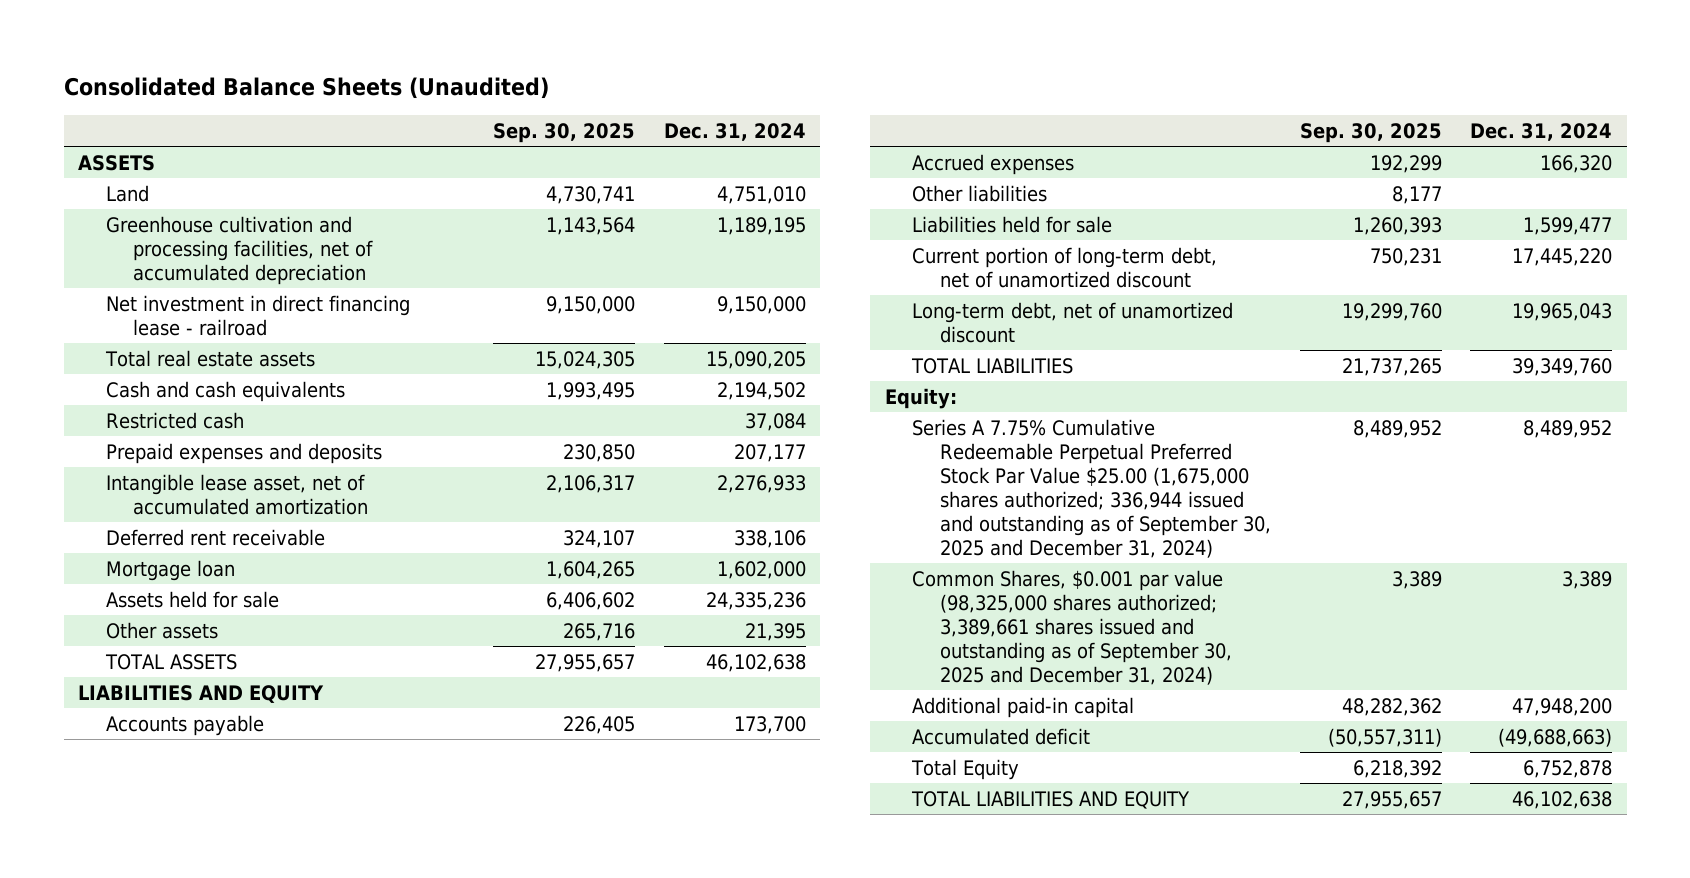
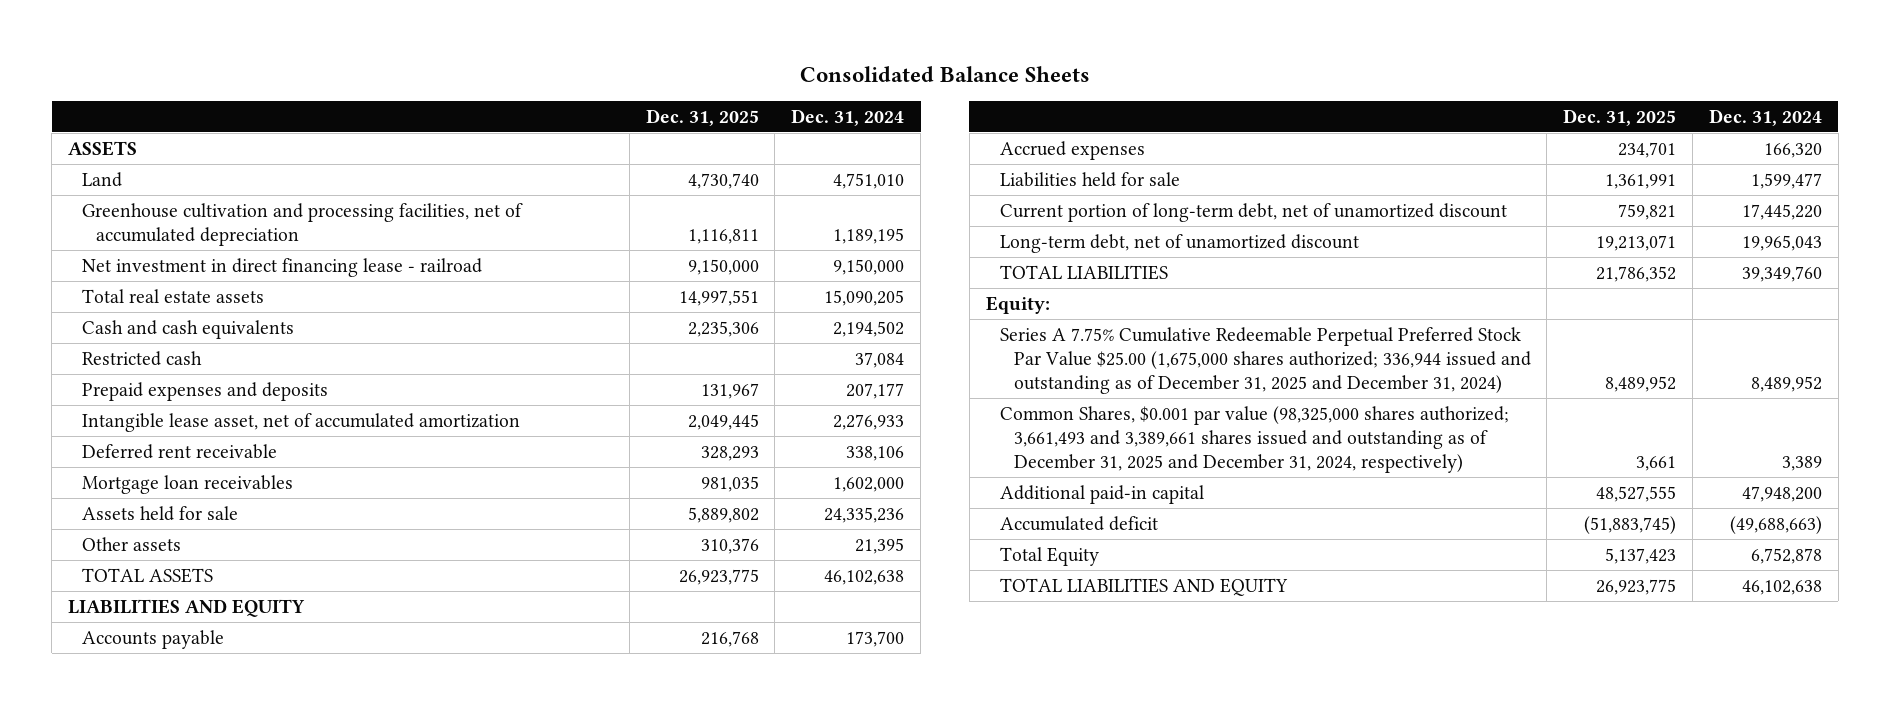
- Consolidated Balance Sheets (Unaudited)
+ Consolidated Balance Sheets
- | Sep. 30, 2025 | Dec. 31, 2024
+ | Dec. 31, 2025 | Dec. 31, 2024
- Mortgage loan | 1,604,265 | 1,602,000
+ Mortgage loan receivables | 981,035 | 1,602,000
- Other liabilities | 8,177 |
- Series A 7.75% Cumulative Redeemable Perpetual Preferred Stock Par Value $25.00 (1,675,000 shares authorized; 336,944 issued and outstanding as of September 30, 2025 and December 31, 2024) | 8,489,952 | 8,489,952
- Common Shares, $0.001 par value (98,325,000 shares authorized; 3,389,661 shares issued and outstanding as of September 30, 2025 and December 31, 2024) | 3,389 | 3,389
+ Series A 7.75% Cumulative Redeemable Perpetual Preferred Stock Par Value $25.00 (1,675,000 shares authorized; 336,944 issued and outstanding as of December 31, 2025 and December 31, 2024) | 8,489,952 | 8,489,952
+ Common Shares, $0.001 par value (98,325,000 shares authorized; 3,661,493 and 3,389,661 shares issued and outstanding as of December 31, 2025 and December 31, 2024, respectively) | 3,661 | 3,389

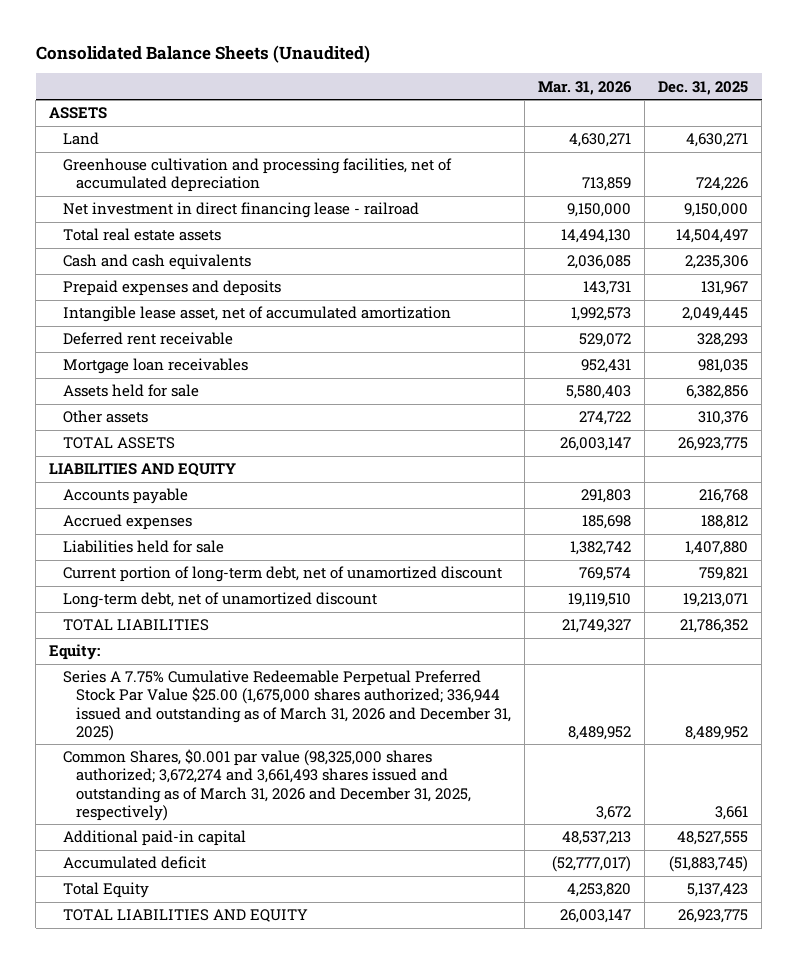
- Consolidated Balance Sheets
+ Consolidated Balance Sheets (Unaudited)
- | Dec. 31, 2025 | Dec. 31, 2024
+ | Mar. 31, 2026 | Dec. 31, 2025
- Land | 4,730,740 | 4,751,010
- Greenhouse cultivation and processing facilities, net of accumulated depreciation | 1,116,811 | 1,189,195
+ Land | 4,630,271 | 4,630,271
+ Greenhouse cultivation and processing facilities, net of accumulated depreciation | 713,859 | 724,226
- Total real estate assets | 14,997,551 | 15,090,205
+ Total real estate assets | 14,494,130 | 14,504,497
- Restricted cash | | 37,084
- Assets held for sale | 5,889,802 | 24,335,236
+ Assets held for sale | 5,580,403 | 6,382,856
- Accrued expenses | 234,701 | 166,320
- Liabilities held for sale | 1,361,991 | 1,599,477
+ Accrued expenses | 185,698 | 188,812
+ Liabilities held for sale | 1,382,742 | 1,407,880
- Series A 7.75% Cumulative Redeemable Perpetual Preferred Stock Par Value $25.00 (1,675,000 shares authorized; 336,944 issued and outstanding as of December 31, 2025 and December 31, 2024) | 8,489,952 | 8,489,952
- Common Shares, $0.001 par value (98,325,000 shares authorized; 3,661,493 and 3,389,661 shares issued and outstanding as of December 31, 2025 and December 31, 2024, respectively) | 3,661 | 3,389
+ Series A 7.75% Cumulative Redeemable Perpetual Preferred Stock Par Value $25.00 (1,675,000 shares authorized; 336,944 issued and outstanding as of March 31, 2026 and December 31, 2025) | 8,489,952 | 8,489,952
+ Common Shares, $0.001 par value (98,325,000 shares authorized; 3,672,274 and 3,661,493 shares issued and outstanding as of March 31, 2026 and December 31, 2025, respectively) | 3,672 | 3,661

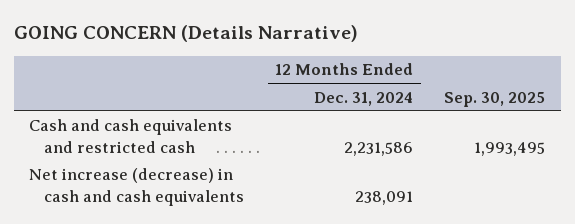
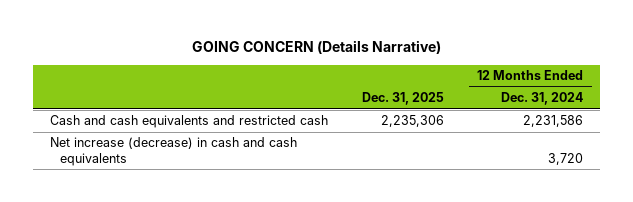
- | 12 Months Ended Dec. 31, 2024 | Sep. 30, 2025
+ | Dec. 31, 2025 | 12 Months Ended Dec. 31, 2024
- Net increase (decrease) in cash and cash equivalents | 238,091 |
+ Net increase (decrease) in cash and cash equivalents | | 3,720

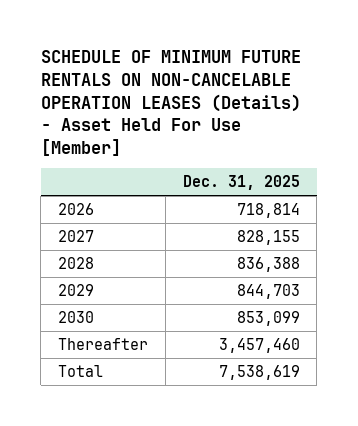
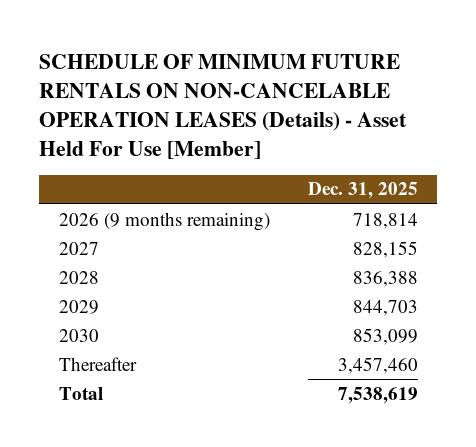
- 2026 | 718,814
+ 2026 (9 months remaining) | 718,814

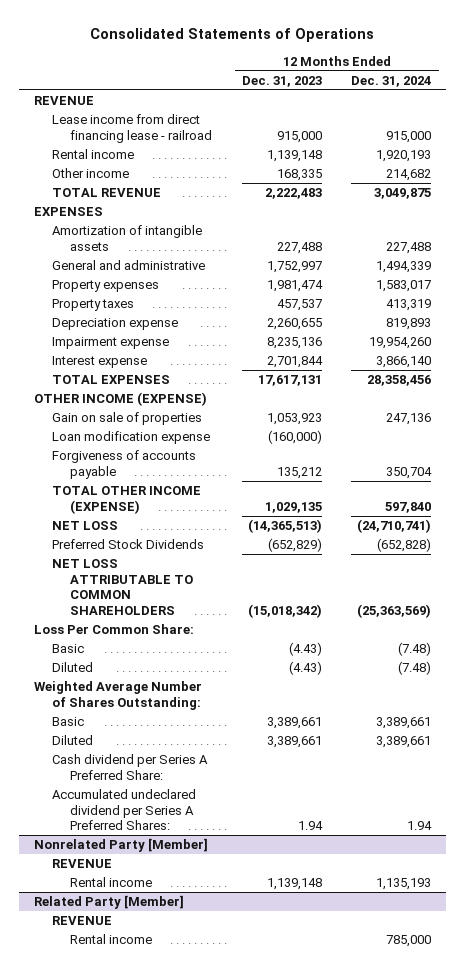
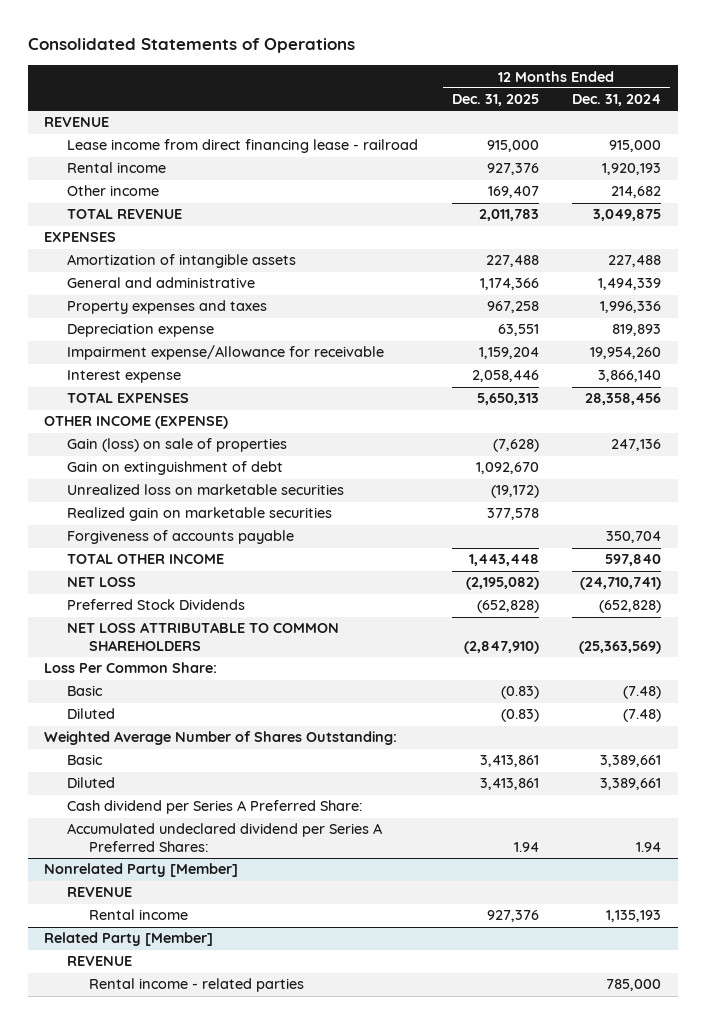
- | 12 Months Ended Dec. 31, 2023 | 12 Months Ended Dec. 31, 2024
+ | 12 Months Ended Dec. 31, 2025 | 12 Months Ended Dec. 31, 2024
- Property expenses | 1,981,474 | 1,583,017
- Property taxes | 457,537 | 413,319
+ Property expenses and taxes | 967,258 | 1,996,336
- Impairment expense | 8,235,136 | 19,954,260
+ Impairment expense/Allowance for receivable | 1,159,204 | 19,954,260
- Gain on sale of properties | 1,053,923 | 247,136
- Loan modification expense | (160,000) |
+ Gain (loss) on sale of properties | (7,628) | 247,136
+ Gain on extinguishment of debt | 1,092,670 |
+ Unrealized loss on marketable securities | (19,172) |
+ Realized gain on marketable securities | 377,578 |
- TOTAL OTHER INCOME (EXPENSE) | 1,029,135 | 597,840
+ TOTAL OTHER INCOME | 1,443,448 | 597,840
@ Related Party [Member]
- Rental income | | 785,000
+ Rental income - related parties | | 785,000

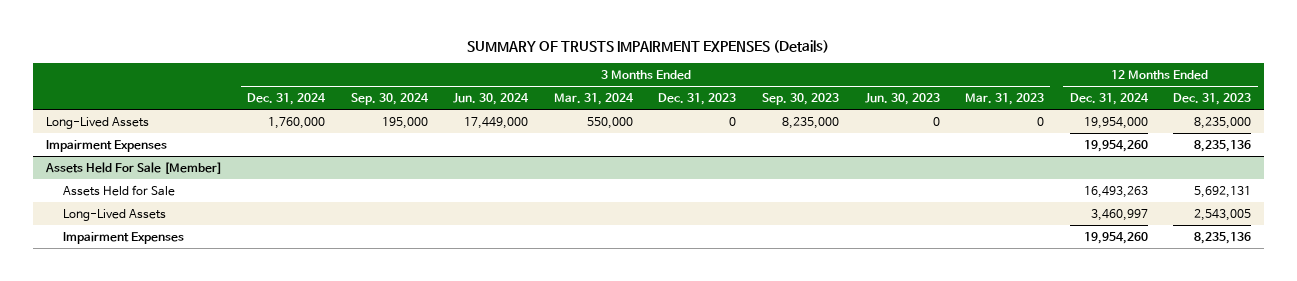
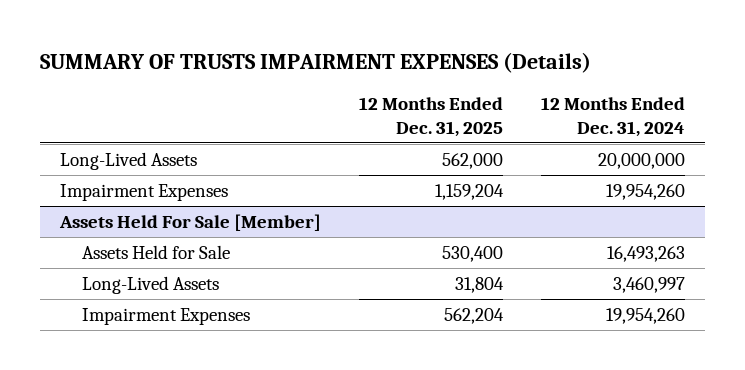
- | 3 Months Ended Dec. 31, 2024 | 3 Months Ended Sep. 30, 2024 | 3 Months Ended Jun. 30, 2024 | 3 Months Ended Mar. 31, 2024 | 3 Months Ended Dec. 31, 2023 | 3 Months Ended Sep. 30, 2023 | 3 Months Ended Jun. 30, 2023 | 3 Months Ended Mar. 31, 2023 | 12 Months Ended Dec. 31, 2024 | 12 Months Ended Dec. 31, 2023
+ | 12 Months Ended Dec. 31, 2025 | 12 Months Ended Dec. 31, 2024
- Long-Lived Assets | 1,760,000 | 195,000 | 17,449,000 | 550,000 | 0 | 8,235,000 | 0 | 0 | 19,954,000 | 8,235,000
+ Long-Lived Assets | 562,000 | 20,000,000

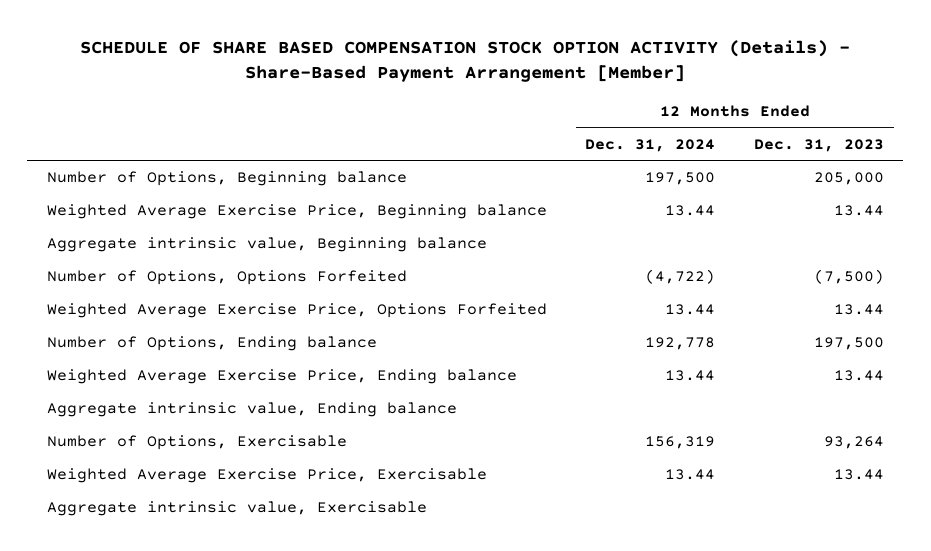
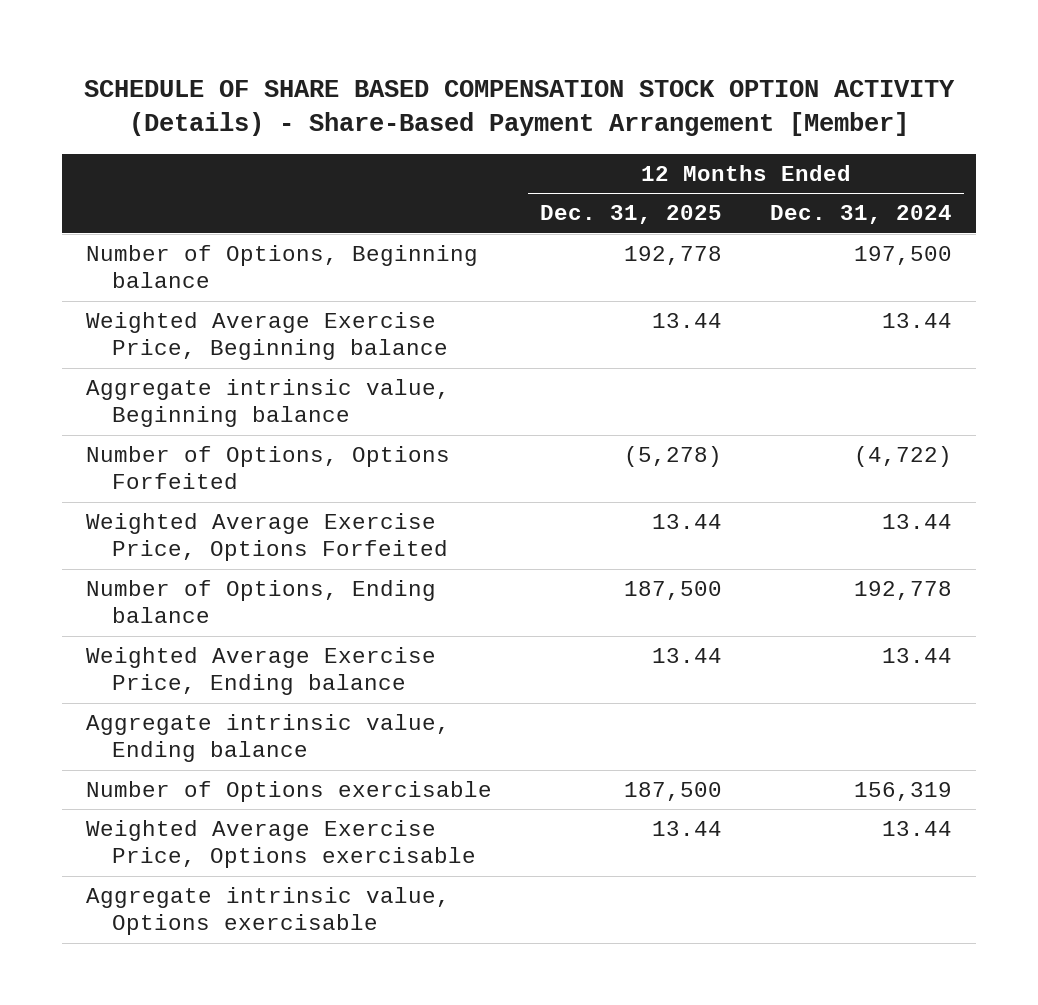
- | 12 Months Ended Dec. 31, 2024 | 12 Months Ended Dec. 31, 2023
+ | 12 Months Ended Dec. 31, 2025 | 12 Months Ended Dec. 31, 2024
- Number of Options, Exercisable | 156,319 | 93,264
- Weighted Average Exercise Price, Exercisable | 13.44 | 13.44
- Aggregate intrinsic value, Exercisable
+ Number of Options exercisable | 187,500 | 156,319
+ Weighted Average Exercise Price, Options exercisable | 13.44 | 13.44
+ Aggregate intrinsic value, Options exercisable

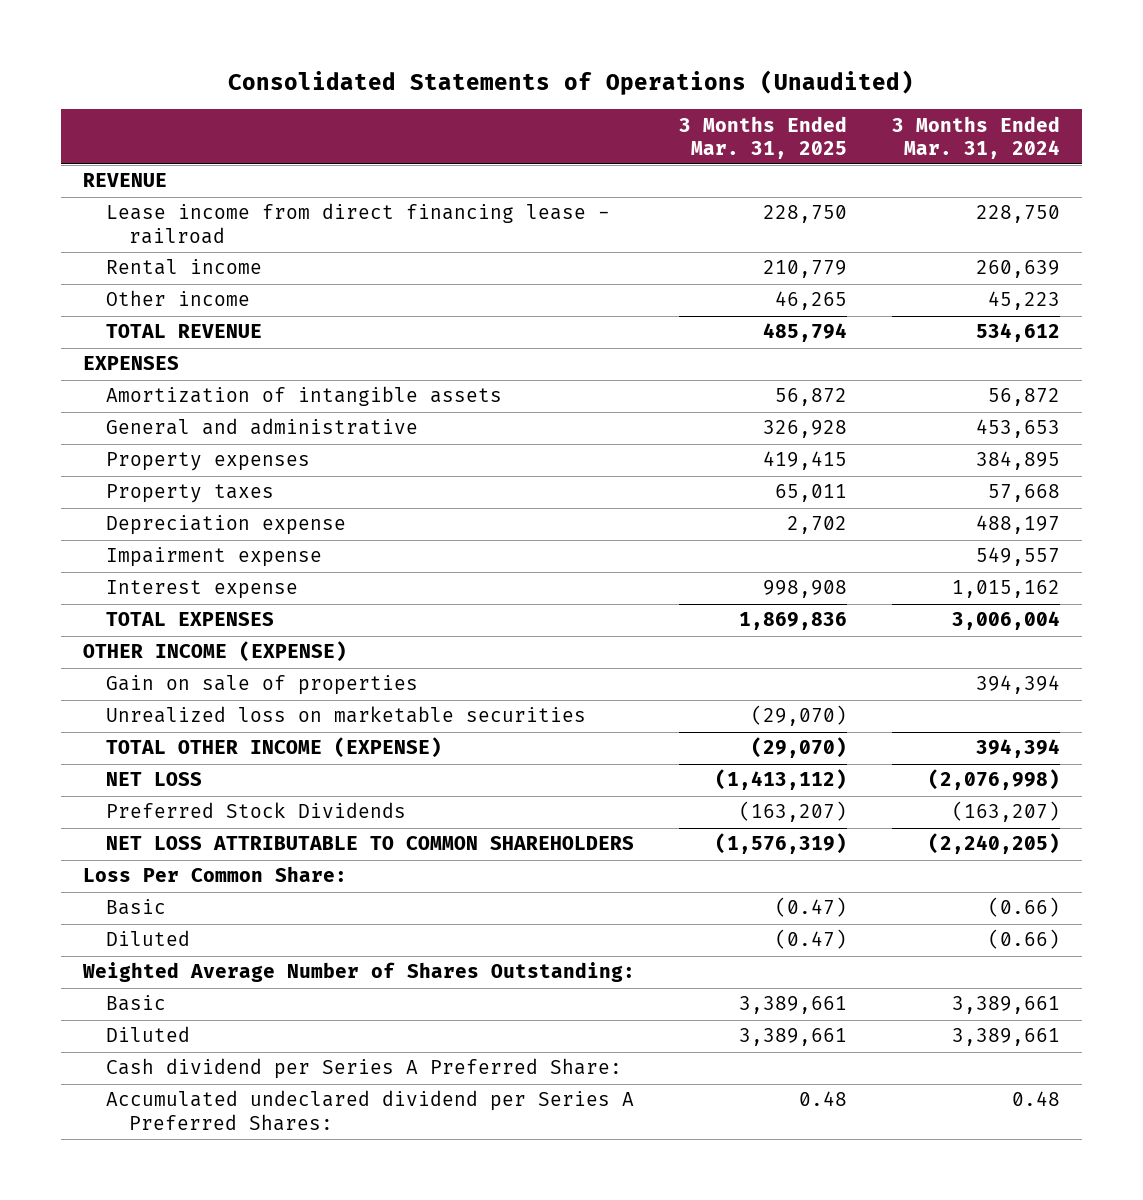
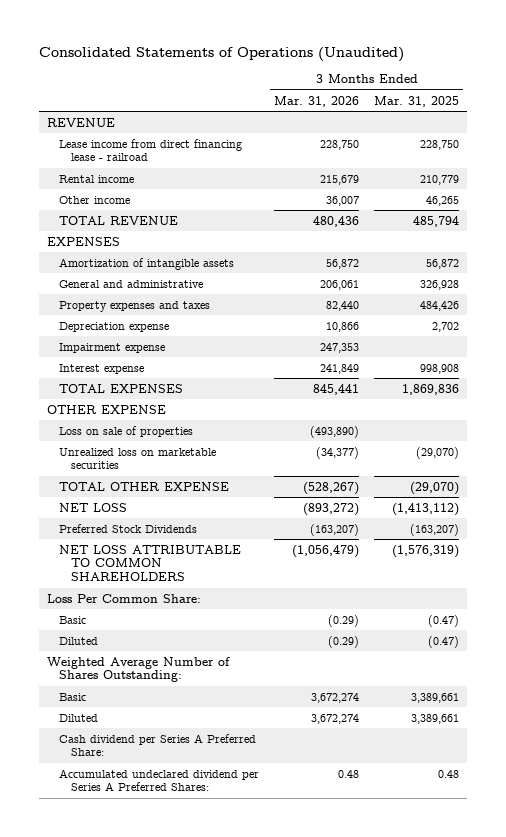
- | 3 Months Ended Mar. 31, 2025 | 3 Months Ended Mar. 31, 2024
+ | 3 Months Ended Mar. 31, 2026 | 3 Months Ended Mar. 31, 2025
- Property expenses | 419,415 | 384,895
- Property taxes | 65,011 | 57,668
+ Property expenses and taxes | 82,440 | 484,426
- OTHER INCOME (EXPENSE)
- Gain on sale of properties | | 394,394
+ OTHER EXPENSE
+ Loss on sale of properties | (493,890) |
- TOTAL OTHER INCOME (EXPENSE) | (29,070) | 394,394
+ TOTAL OTHER EXPENSE | (528,267) | (29,070)

